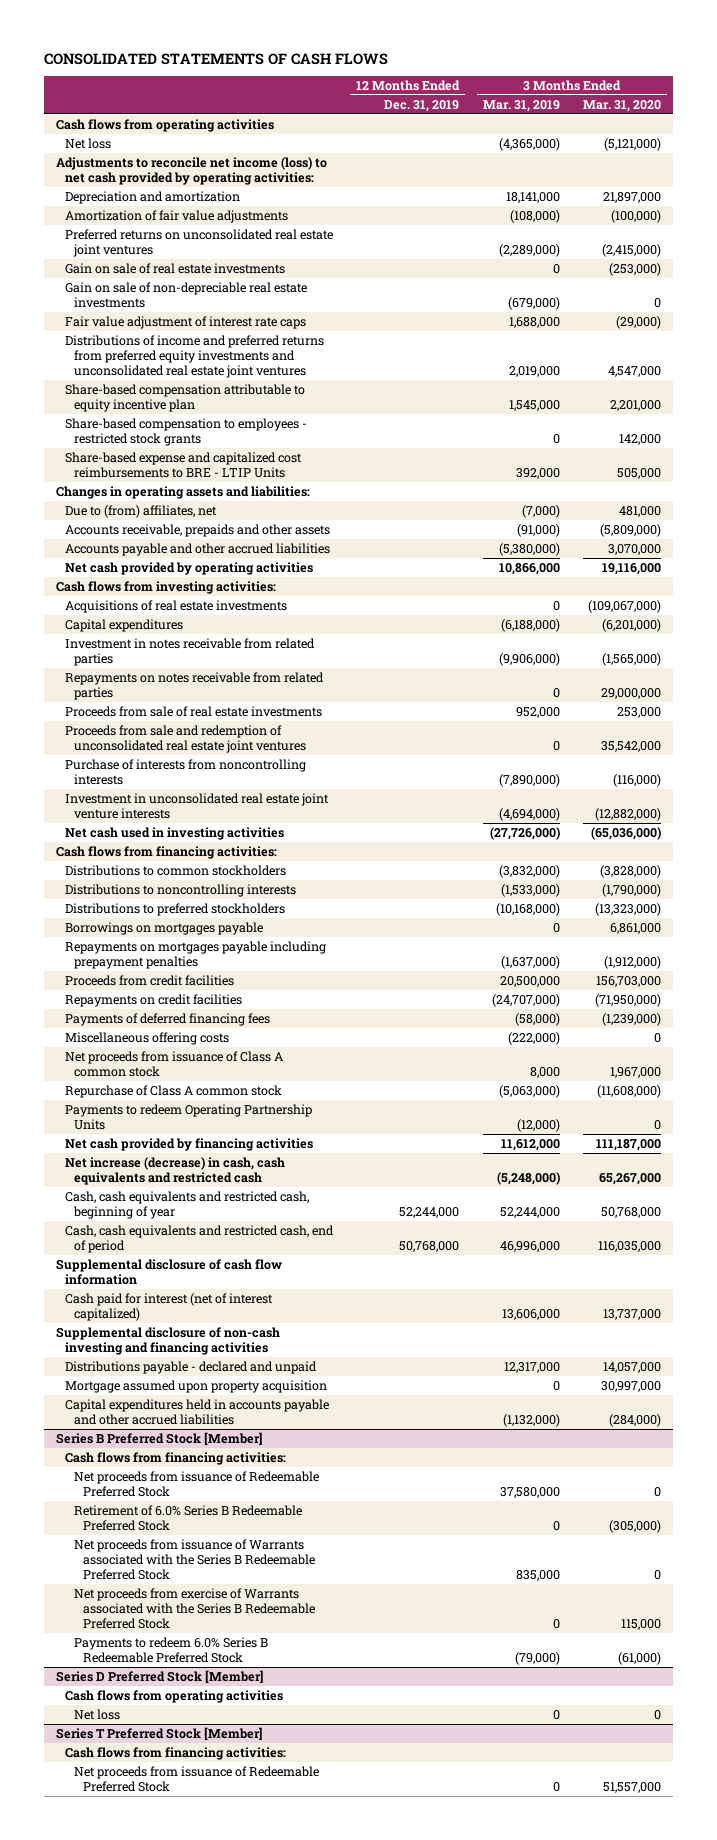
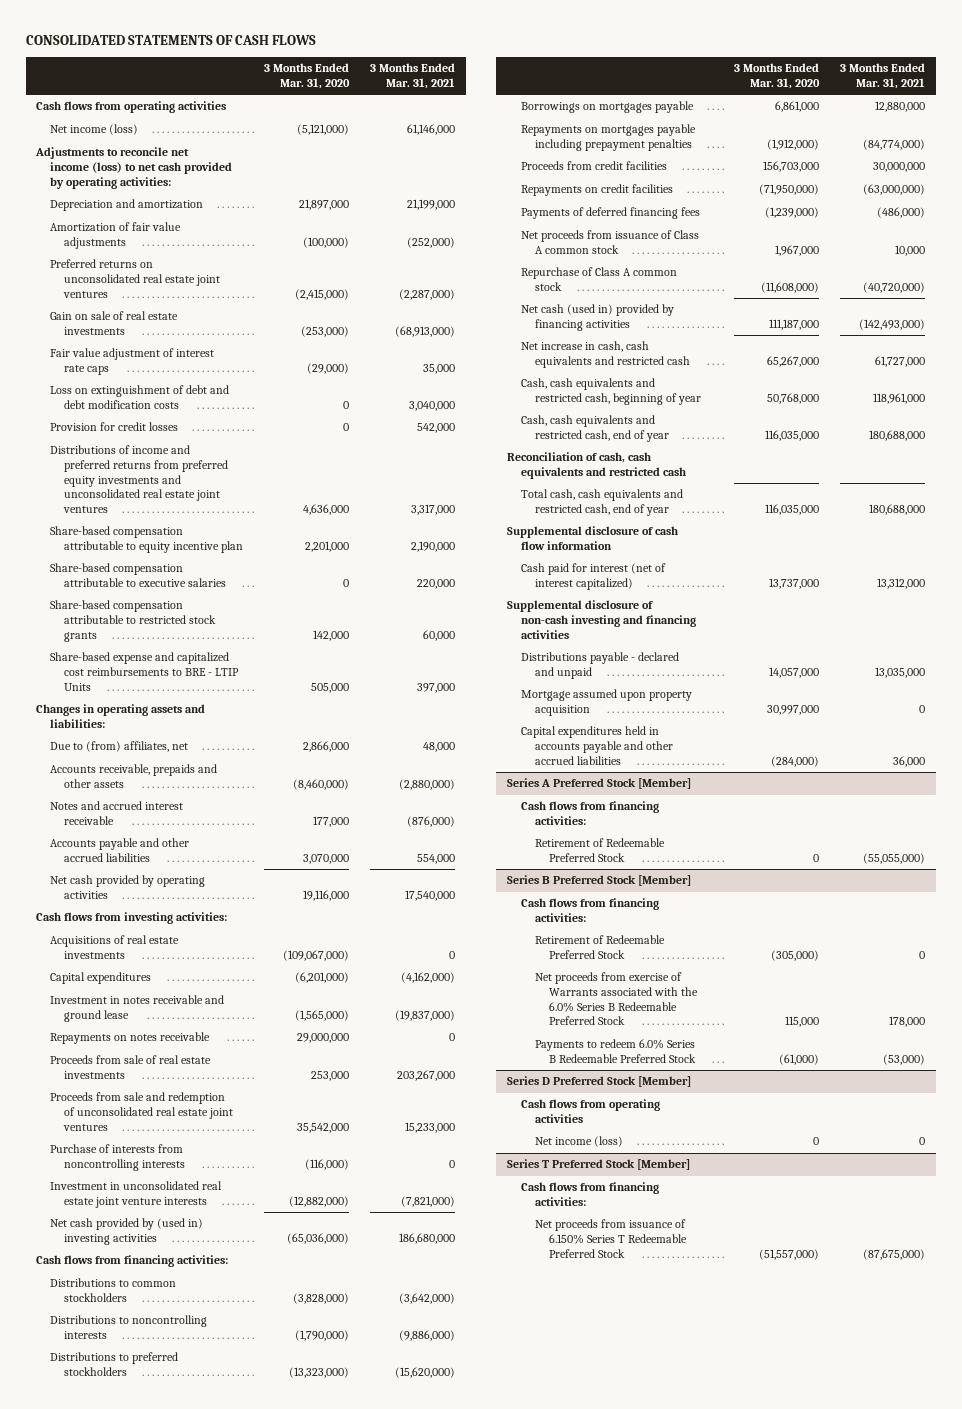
- | 12 Months Ended Dec. 31, 2019 | 3 Months Ended Mar. 31, 2019 | 3 Months Ended Mar. 31, 2020
+ | 3 Months Ended Mar. 31, 2020 | 3 Months Ended Mar. 31, 2021
- Net loss | | (4,365,000) | (5,121,000)
+ Net income (loss) | (5,121,000) | 61,146,000
- Gain on sale of non-depreciable real estate investments | | (679,000) | 0
- Distributions of income and preferred returns from preferred equity investments and unconsolidated real estate joint ventures | | 2,019,000 | 4,547,000
+ Loss on extinguishment of debt and debt modification costs | 0 | 3,040,000
+ Provision for credit losses | 0 | 542,000
+ Distributions of income and preferred returns from preferred equity investments and unconsolidated real estate joint ventures | 4,636,000 | 3,317,000
- Share-based compensation to employees - restricted stock grants | | 0 | 142,000
+ Share-based compensation attributable to executive salaries | 0 | 220,000
+ Share-based compensation attributable to restricted stock grants | 142,000 | 60,000
- Due to (from) affiliates, net | | (7,000) | 481,000
- Accounts receivable, prepaids and other assets | | (91,000) | (5,809,000)
+ Due to (from) affiliates, net | 2,866,000 | 48,000
+ Accounts receivable, prepaids and other assets | (8,460,000) | (2,880,000)
+ Notes and accrued interest receivable | 177,000 | (876,000)
- Investment in notes receivable from related parties | | (9,906,000) | (1,565,000)
- Repayments on notes receivable from related parties | | 0 | 29,000,000
+ Investment in notes receivable and ground lease | (1,565,000) | (19,837,000)
+ Repayments on notes receivable | 29,000,000 | 0
- Net cash used in investing activities | | (27,726,000) | (65,036,000)
+ Net cash provided by (used in) investing activities | (65,036,000) | 186,680,000
- Miscellaneous offering costs | | (222,000) | 0
- Payments to redeem Operating Partnership Units | | (12,000) | 0
- Net cash provided by financing activities | | 11,612,000 | 111,187,000
- Net increase (decrease) in cash, cash equivalents and restricted cash | | (5,248,000) | 65,267,000
+ Net cash (used in) provided by financing activities | 111,187,000 | (142,493,000)
+ Net increase in cash, cash equivalents and restricted cash | 65,267,000 | 61,727,000
- Cash, cash equivalents and restricted cash, end of period | 50,768,000 | 46,996,000 | 116,035,000
+ Cash, cash equivalents and restricted cash, end of year | 116,035,000 | 180,688,000
+ Reconciliation of cash, cash equivalents and restricted cash
+ Total cash, cash equivalents and restricted cash, end of year | 116,035,000 | 180,688,000
+ Series A Preferred Stock [Member]
+ Cash flows from financing activities:
+ Retirement of Redeemable Preferred Stock | 0 | (55,055,000)
@ Series B Preferred Stock [Member]
- Net proceeds from issuance of Redeemable Preferred Stock | | 37,580,000 | 0
- Retirement of 6.0% Series B Redeemable Preferred Stock | | 0 | (305,000)
- Net proceeds from issuance of Warrants associated with the Series B Redeemable Preferred Stock | | 835,000 | 0
- Net proceeds from exercise of Warrants associated with the Series B Redeemable Preferred Stock | | 0 | 115,000
+ Retirement of Redeemable Preferred Stock | (305,000) | 0
+ Net proceeds from exercise of Warrants associated with the 6.0% Series B Redeemable Preferred Stock | 115,000 | 178,000
@ Series D Preferred Stock [Member]
- Net loss | | 0 | 0
+ Net income (loss) | 0 | 0
@ Series T Preferred Stock [Member]
- Net proceeds from issuance of Redeemable Preferred Stock | | 0 | 51,557,000
+ Net proceeds from issuance of 6.150% Series T Redeemable Preferred Stock | (51,557,000) | (87,675,000)

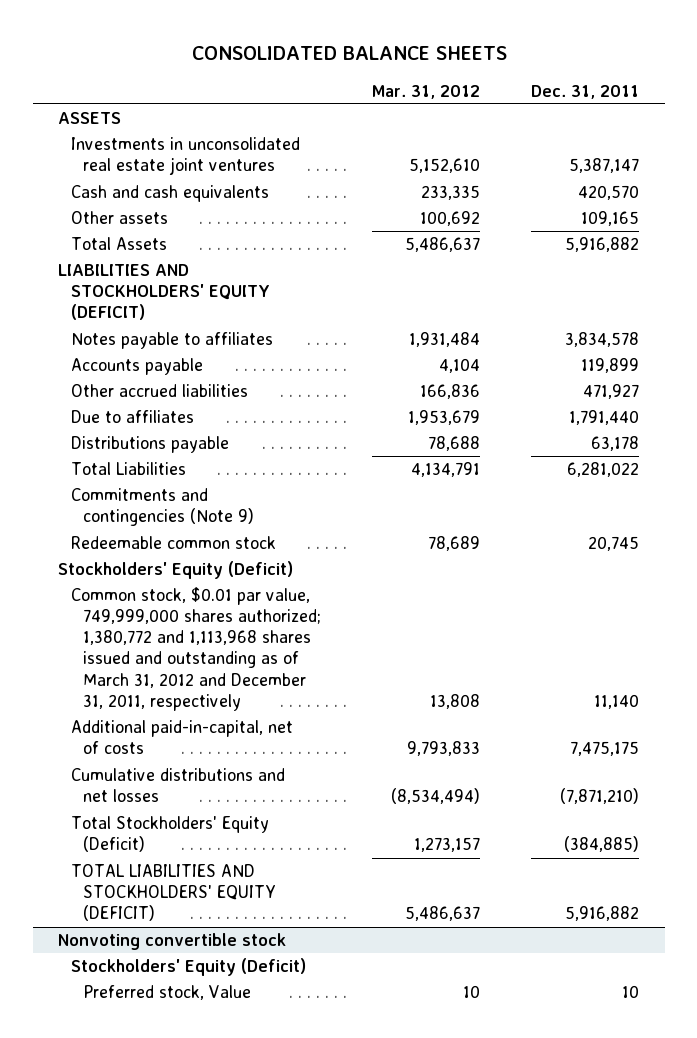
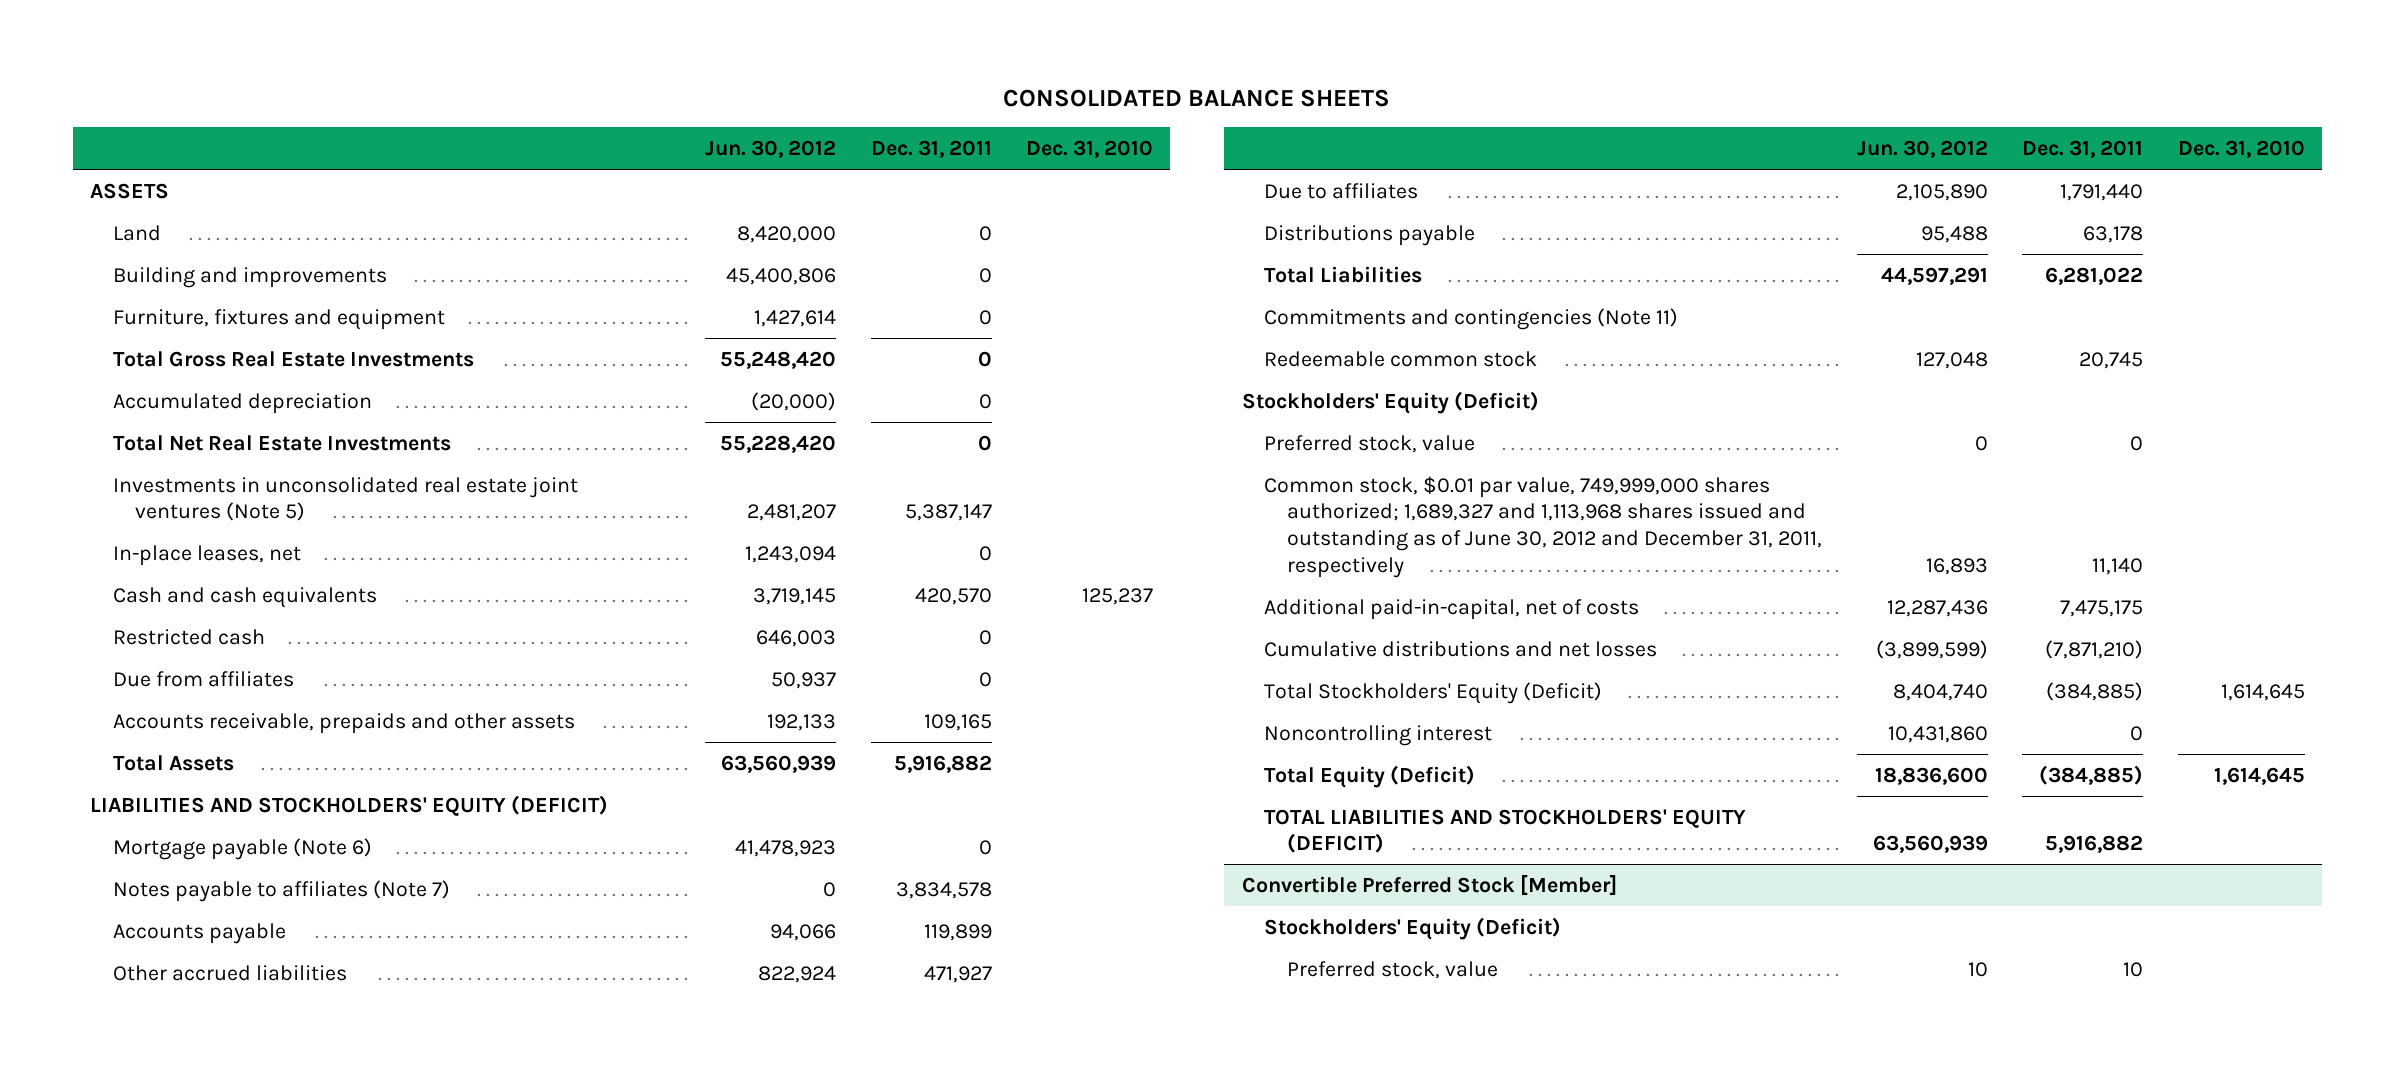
- | Mar. 31, 2012 | Dec. 31, 2011
+ | Jun. 30, 2012 | Dec. 31, 2011 | Dec. 31, 2010
- Investments in unconsolidated real estate joint ventures | 5,152,610 | 5,387,147
+ Land | 8,420,000 | 0 |
+ Building and improvements | 45,400,806 | 0 |
+ Furniture, fixtures and equipment | 1,427,614 | 0 |
+ Total Gross Real Estate Investments | 55,248,420 | 0 |
+ Accumulated depreciation | (20,000) | 0 |
+ Total Net Real Estate Investments | 55,228,420 | 0 |
+ Investments in unconsolidated real estate joint ventures (Note 5) | 2,481,207 | 5,387,147 |
+ In-place leases, net | 1,243,094 | 0 |
- Other assets | 100,692 | 109,165
+ Restricted cash | 646,003 | 0 |
+ Due from affiliates | 50,937 | 0 |
+ Accounts receivable, prepaids and other assets | 192,133 | 109,165 |
- Notes payable to affiliates | 1,931,484 | 3,834,578
+ Mortgage payable (Note 6) | 41,478,923 | 0 |
+ Notes payable to affiliates (Note 7) | 0 | 3,834,578 |
- Commitments and contingencies (Note 9)
+ Commitments and contingencies (Note 11)
- Common stock, $0.01 par value, 749,999,000 shares authorized; 1,380,772 and 1,113,968 shares issued and outstanding as of March 31, 2012 and December 31, 2011, respectively | 13,808 | 11,140
+ Preferred stock, value | 0 | 0 |
+ Common stock, $0.01 par value, 749,999,000 shares authorized; 1,689,327 and 1,113,968 shares issued and outstanding as of June 30, 2012 and December 31, 2011, respectively | 16,893 | 11,140 |
+ Noncontrolling interest | 10,431,860 | 0 |
+ Total Equity (Deficit) | 18,836,600 | (384,885) | 1,614,645
- Nonvoting convertible stock
+ Convertible Preferred Stock [Member]
- Preferred stock, Value | 10 | 10
+ Preferred stock, value | 10 | 10 |

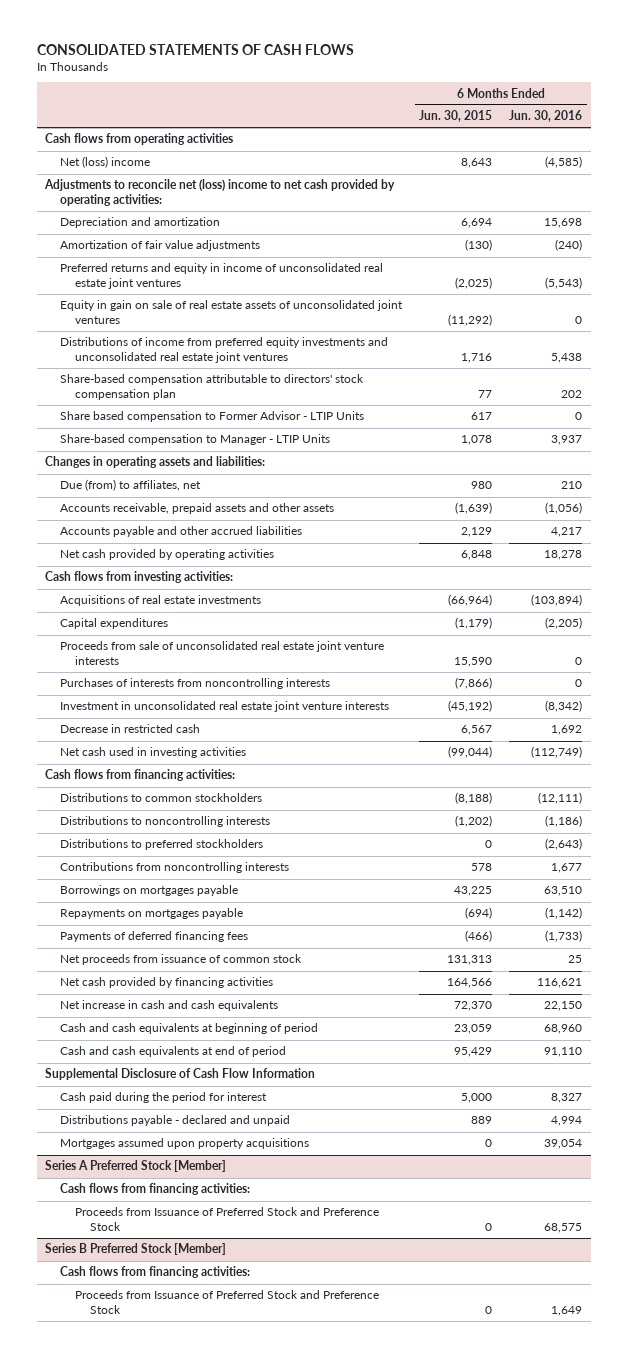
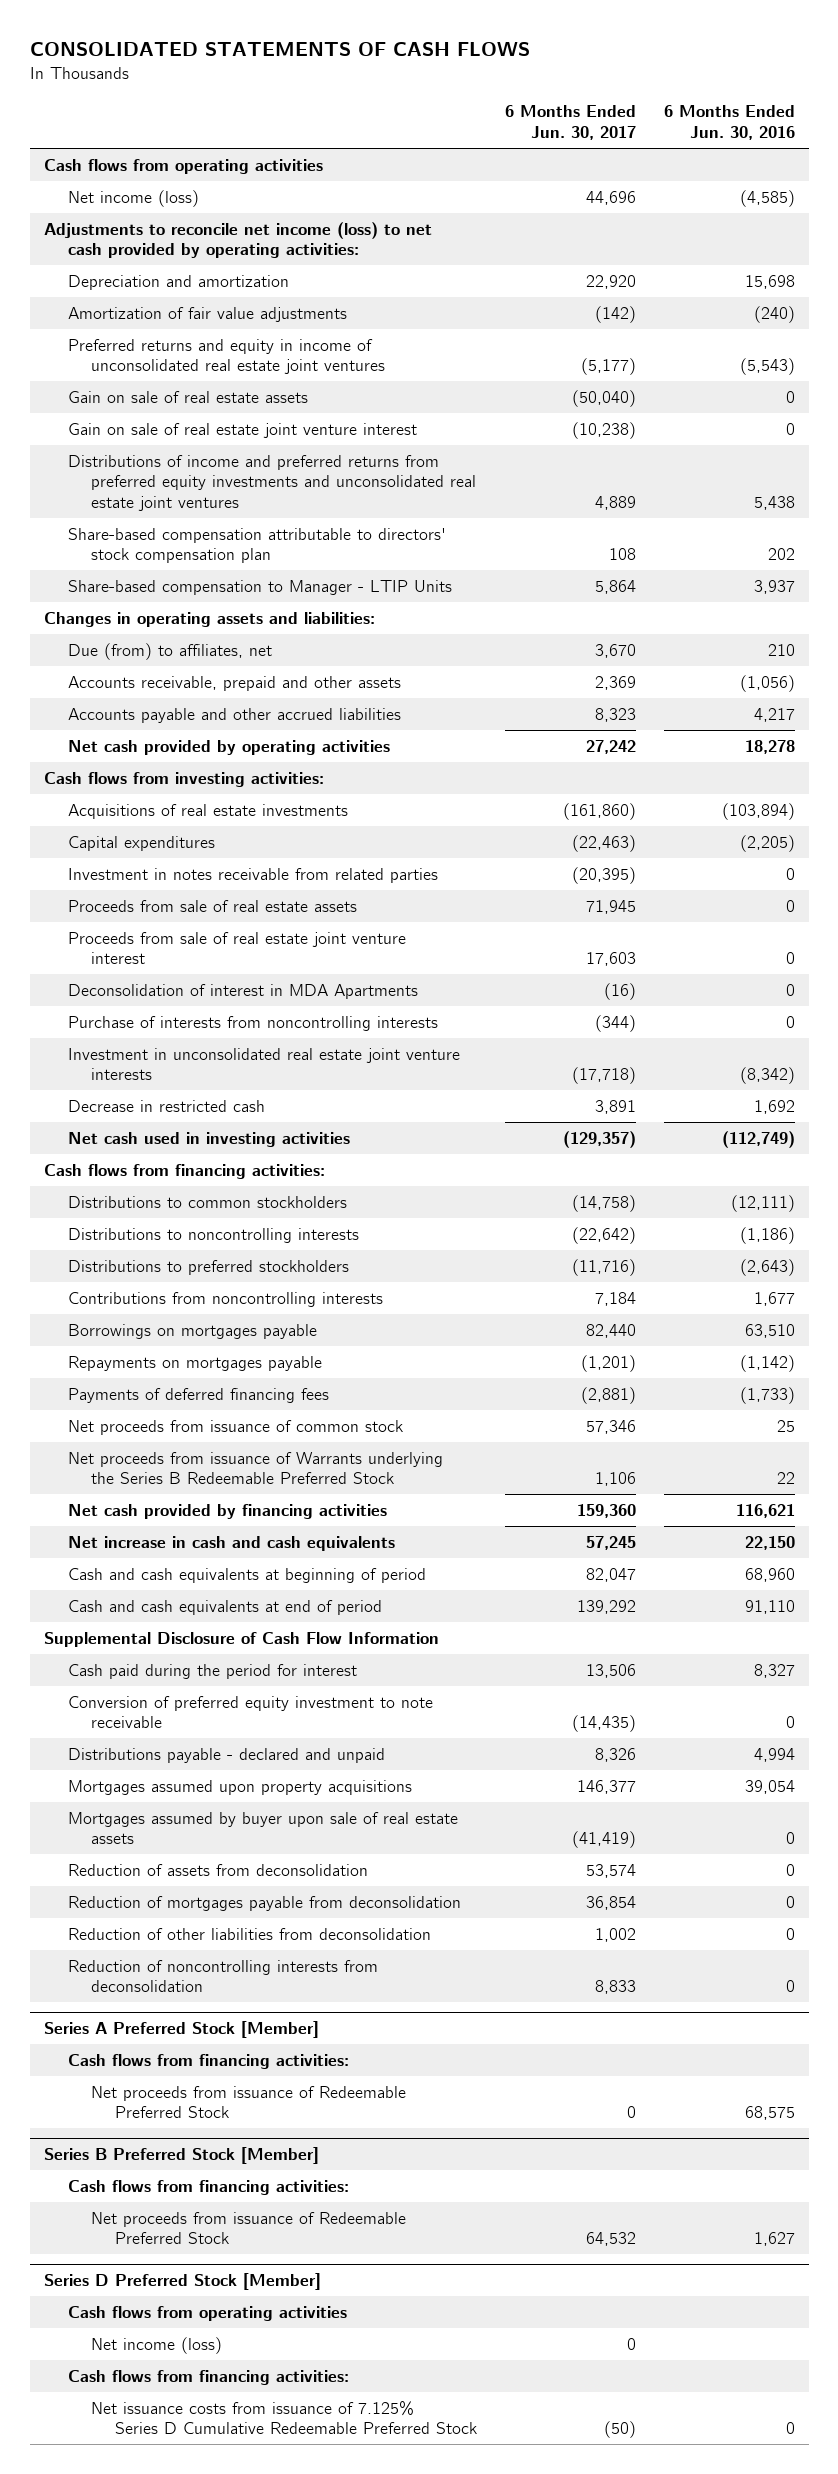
- | 6 Months Ended Jun. 30, 2015 | 6 Months Ended Jun. 30, 2016
+ | 6 Months Ended Jun. 30, 2017 | 6 Months Ended Jun. 30, 2016
- Net (loss) income | 8,643 | (4,585)
- Adjustments to reconcile net (loss) income to net cash provided by operating activities:
+ Net income (loss) | 44,696 | (4,585)
+ Adjustments to reconcile net income (loss) to net cash provided by operating activities:
- Equity in gain on sale of real estate assets of unconsolidated joint ventures | (11,292) | 0
- Distributions of income from preferred equity investments and unconsolidated real estate joint ventures | 1,716 | 5,438
+ Gain on sale of real estate assets | (50,040) | 0
+ Gain on sale of real estate joint venture interest | (10,238) | 0
+ Distributions of income and preferred returns from preferred equity investments and unconsolidated real estate joint ventures | 4,889 | 5,438
- Share based compensation to Former Advisor - LTIP Units | 617 | 0
- Accounts receivable, prepaid assets and other assets | (1,639) | (1,056)
+ Accounts receivable, prepaid and other assets | 2,369 | (1,056)
- Proceeds from sale of unconsolidated real estate joint venture interests | 15,590 | 0
- Purchases of interests from noncontrolling interests | (7,866) | 0
+ Investment in notes receivable from related parties | (20,395) | 0
+ Proceeds from sale of real estate assets | 71,945 | 0
+ Proceeds from sale of real estate joint venture interest | 17,603 | 0
+ Deconsolidation of interest in MDA Apartments | (16) | 0
+ Purchase of interests from noncontrolling interests | (344) | 0
+ Net proceeds from issuance of Warrants underlying the Series B Redeemable Preferred Stock | 1,106 | 22
+ Conversion of preferred equity investment to note receivable | (14,435) | 0
+ Mortgages assumed by buyer upon sale of real estate assets | (41,419) | 0
+ Reduction of assets from deconsolidation | 53,574 | 0
+ Reduction of mortgages payable from deconsolidation | 36,854 | 0
+ Reduction of other liabilities from deconsolidation | 1,002 | 0
+ Reduction of noncontrolling interests from deconsolidation | 8,833 | 0
@ Series A Preferred Stock [Member]
- Proceeds from Issuance of Preferred Stock and Preference Stock | 0 | 68,575
+ Net proceeds from issuance of Redeemable Preferred Stock | 0 | 68,575
@ Series B Preferred Stock [Member]
- Proceeds from Issuance of Preferred Stock and Preference Stock | 0 | 1,649
+ Net proceeds from issuance of Redeemable Preferred Stock | 64,532 | 1,627
+ Series D Preferred Stock [Member]
+ Cash flows from operating activities
+ Net income (loss) | 0 |
+ Cash flows from financing activities:
+ Net issuance costs from issuance of 7.125% Series D Cumulative Redeemable Preferred Stock | (50) | 0

